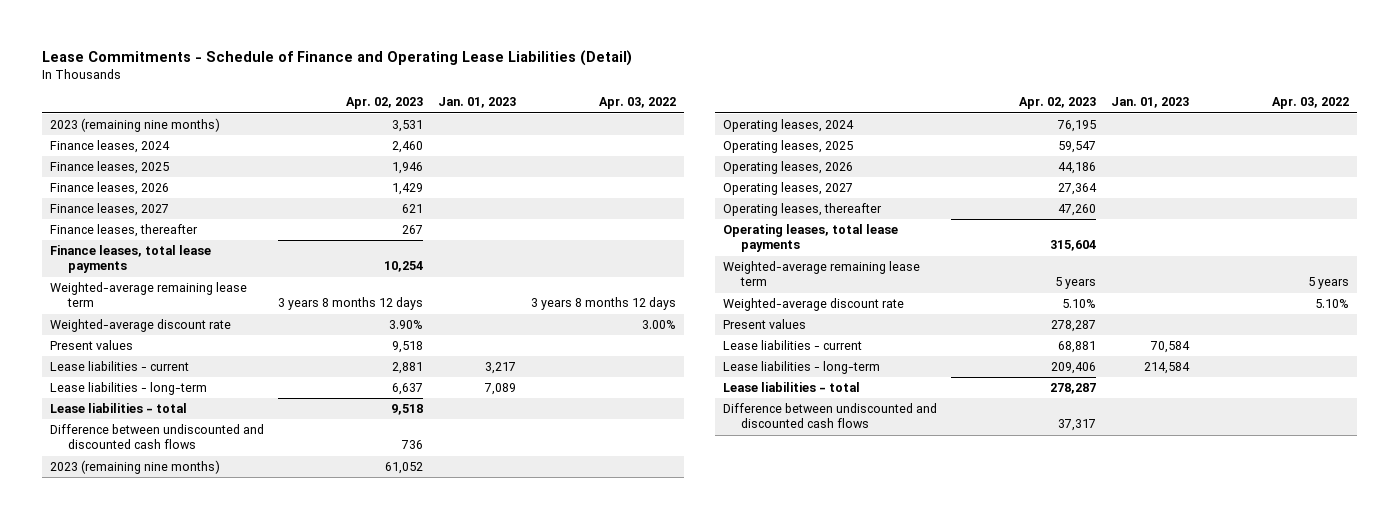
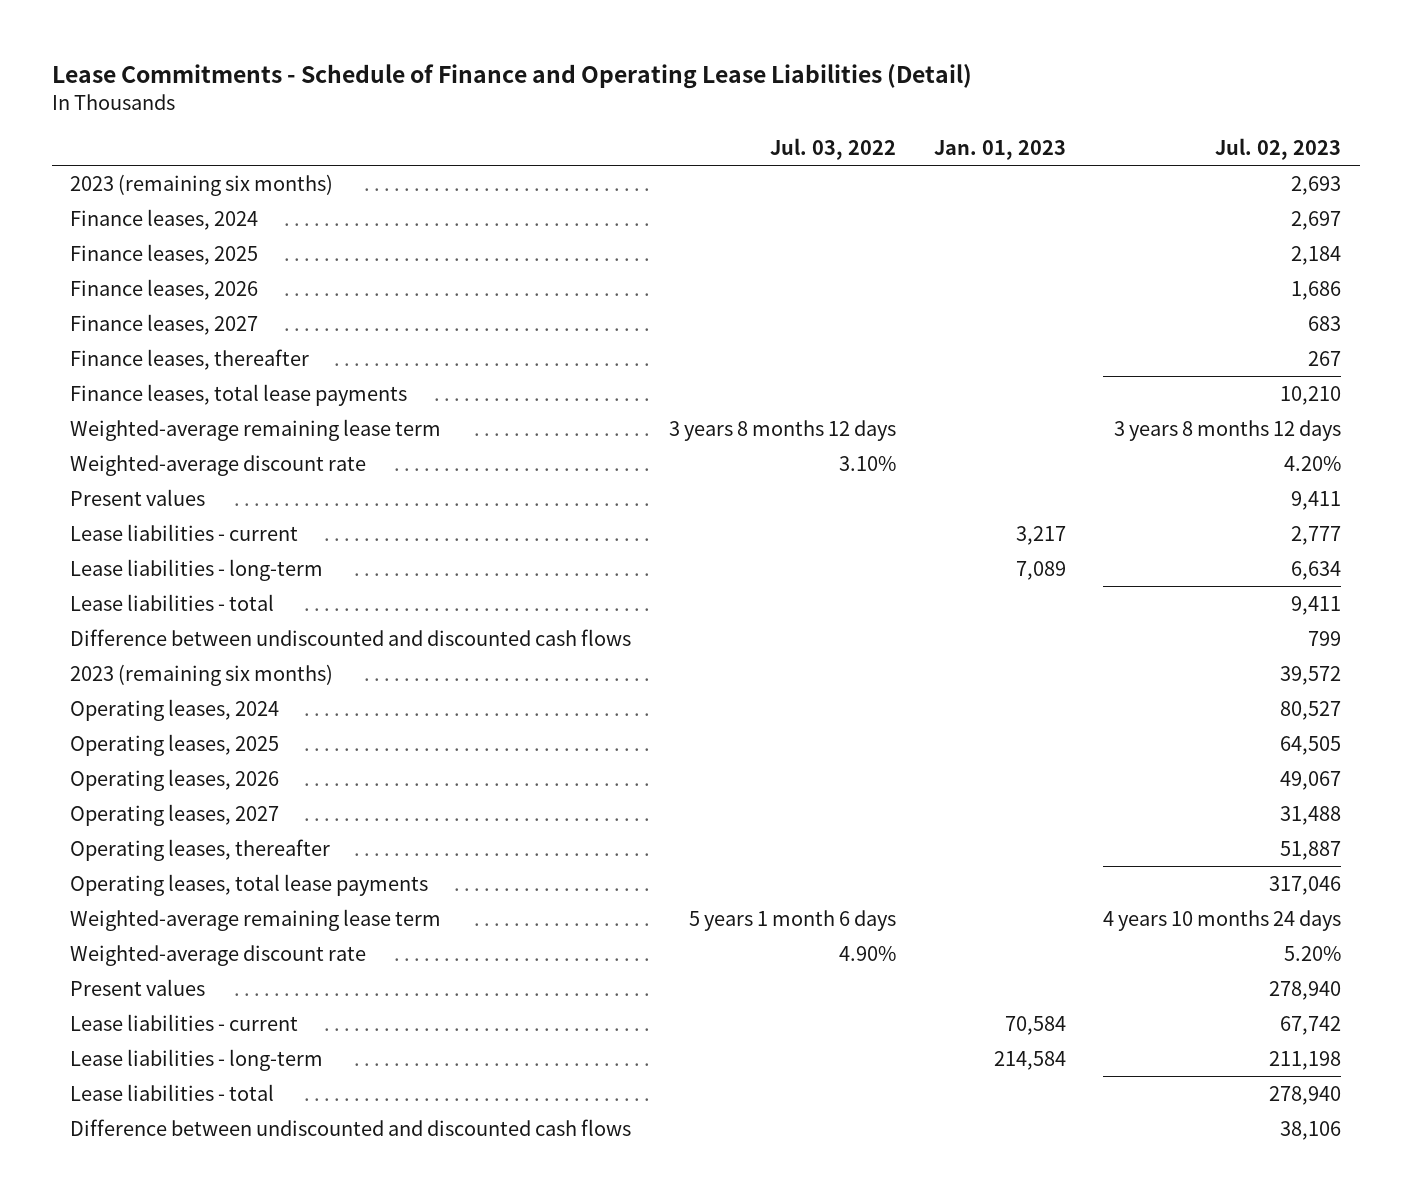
- | Apr. 02, 2023 | Jan. 01, 2023 | Apr. 03, 2022
+ | Jul. 03, 2022 | Jan. 01, 2023 | Jul. 02, 2023
- 2023 (remaining nine months) | 3,531 | |
+ 2023 (remaining six months) | | | 2,693
- 2023 (remaining nine months) | 61,052 | |
+ 2023 (remaining six months) | | | 39,572

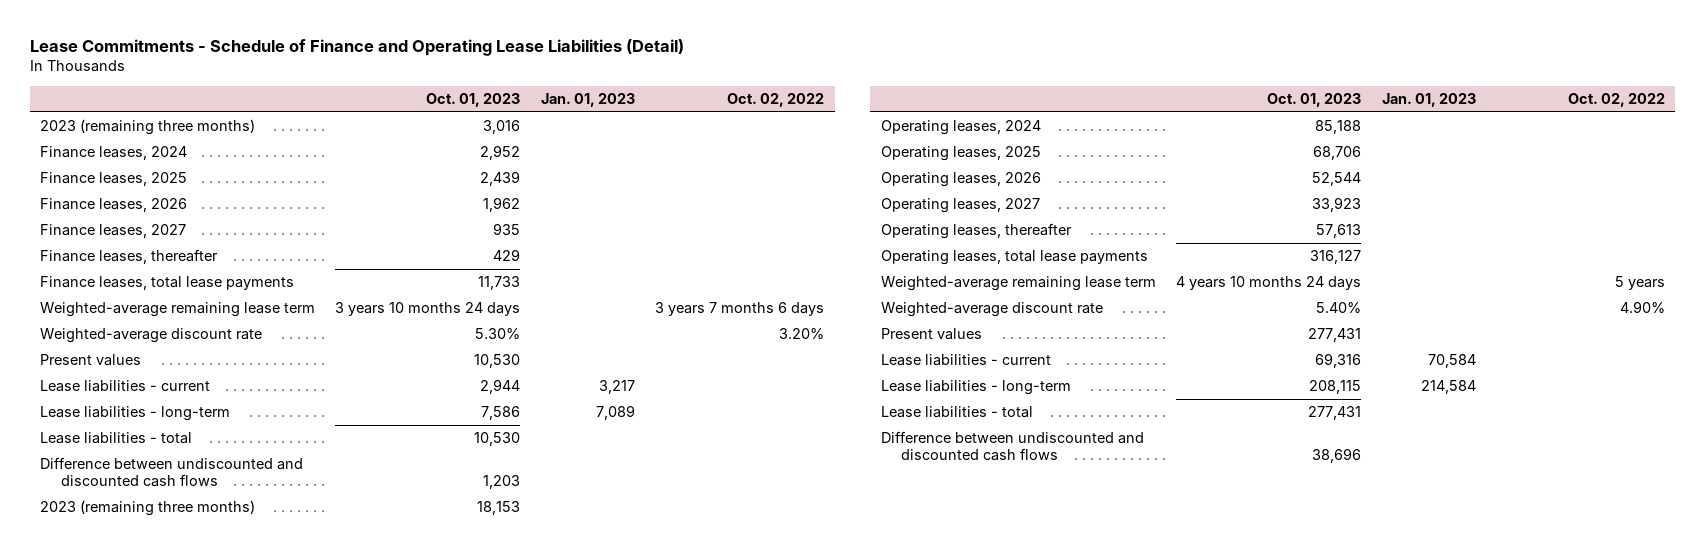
- | Jul. 03, 2022 | Jan. 01, 2023 | Jul. 02, 2023
+ | Oct. 01, 2023 | Jan. 01, 2023 | Oct. 02, 2022
- 2023 (remaining six months) | | | 2,693
+ 2023 (remaining three months) | 3,016 | |
- 2023 (remaining six months) | | | 39,572
+ 2023 (remaining three months) | 18,153 | |

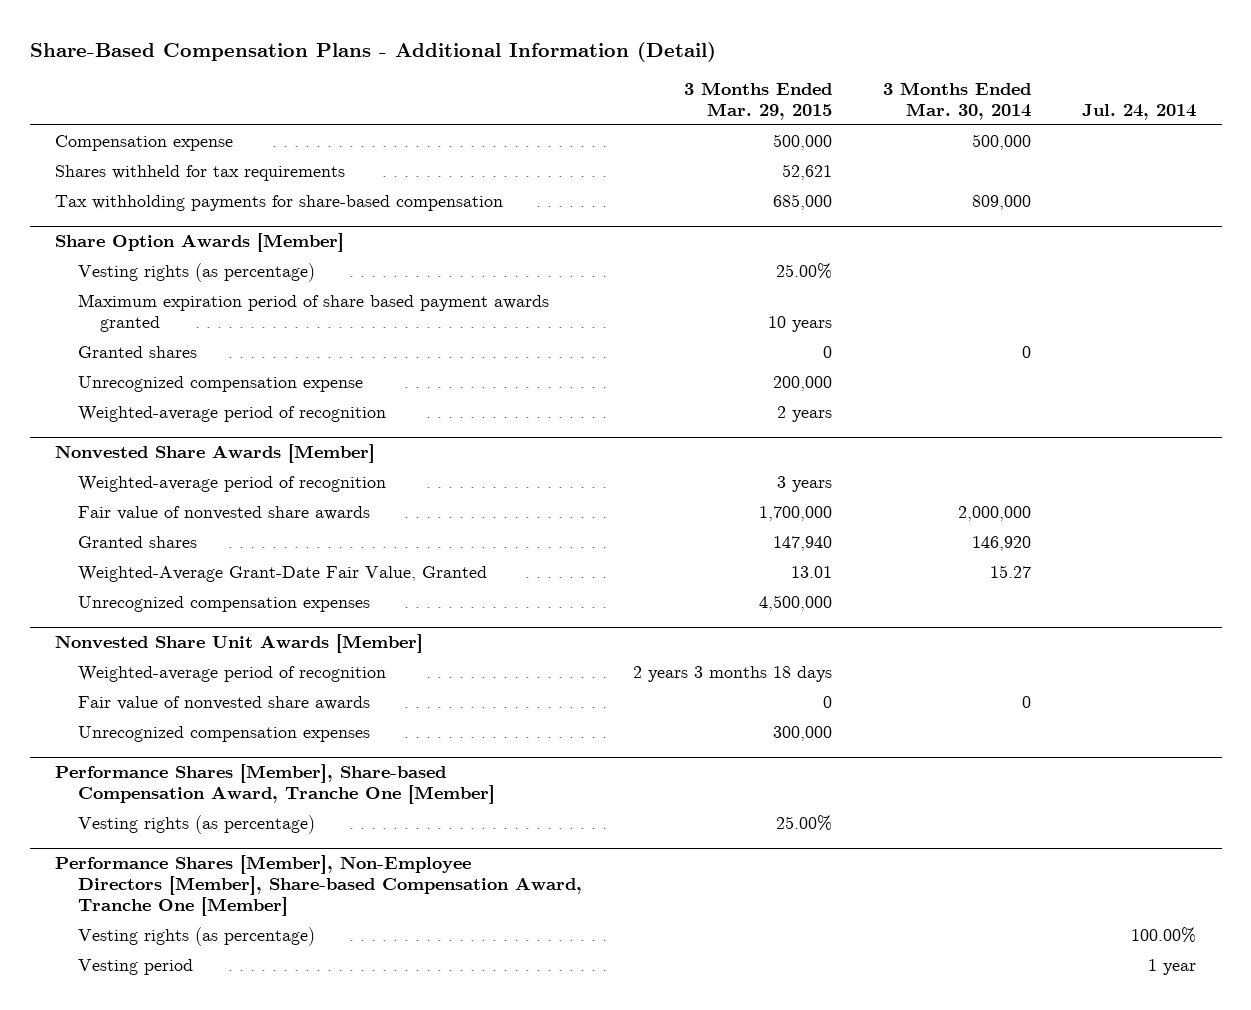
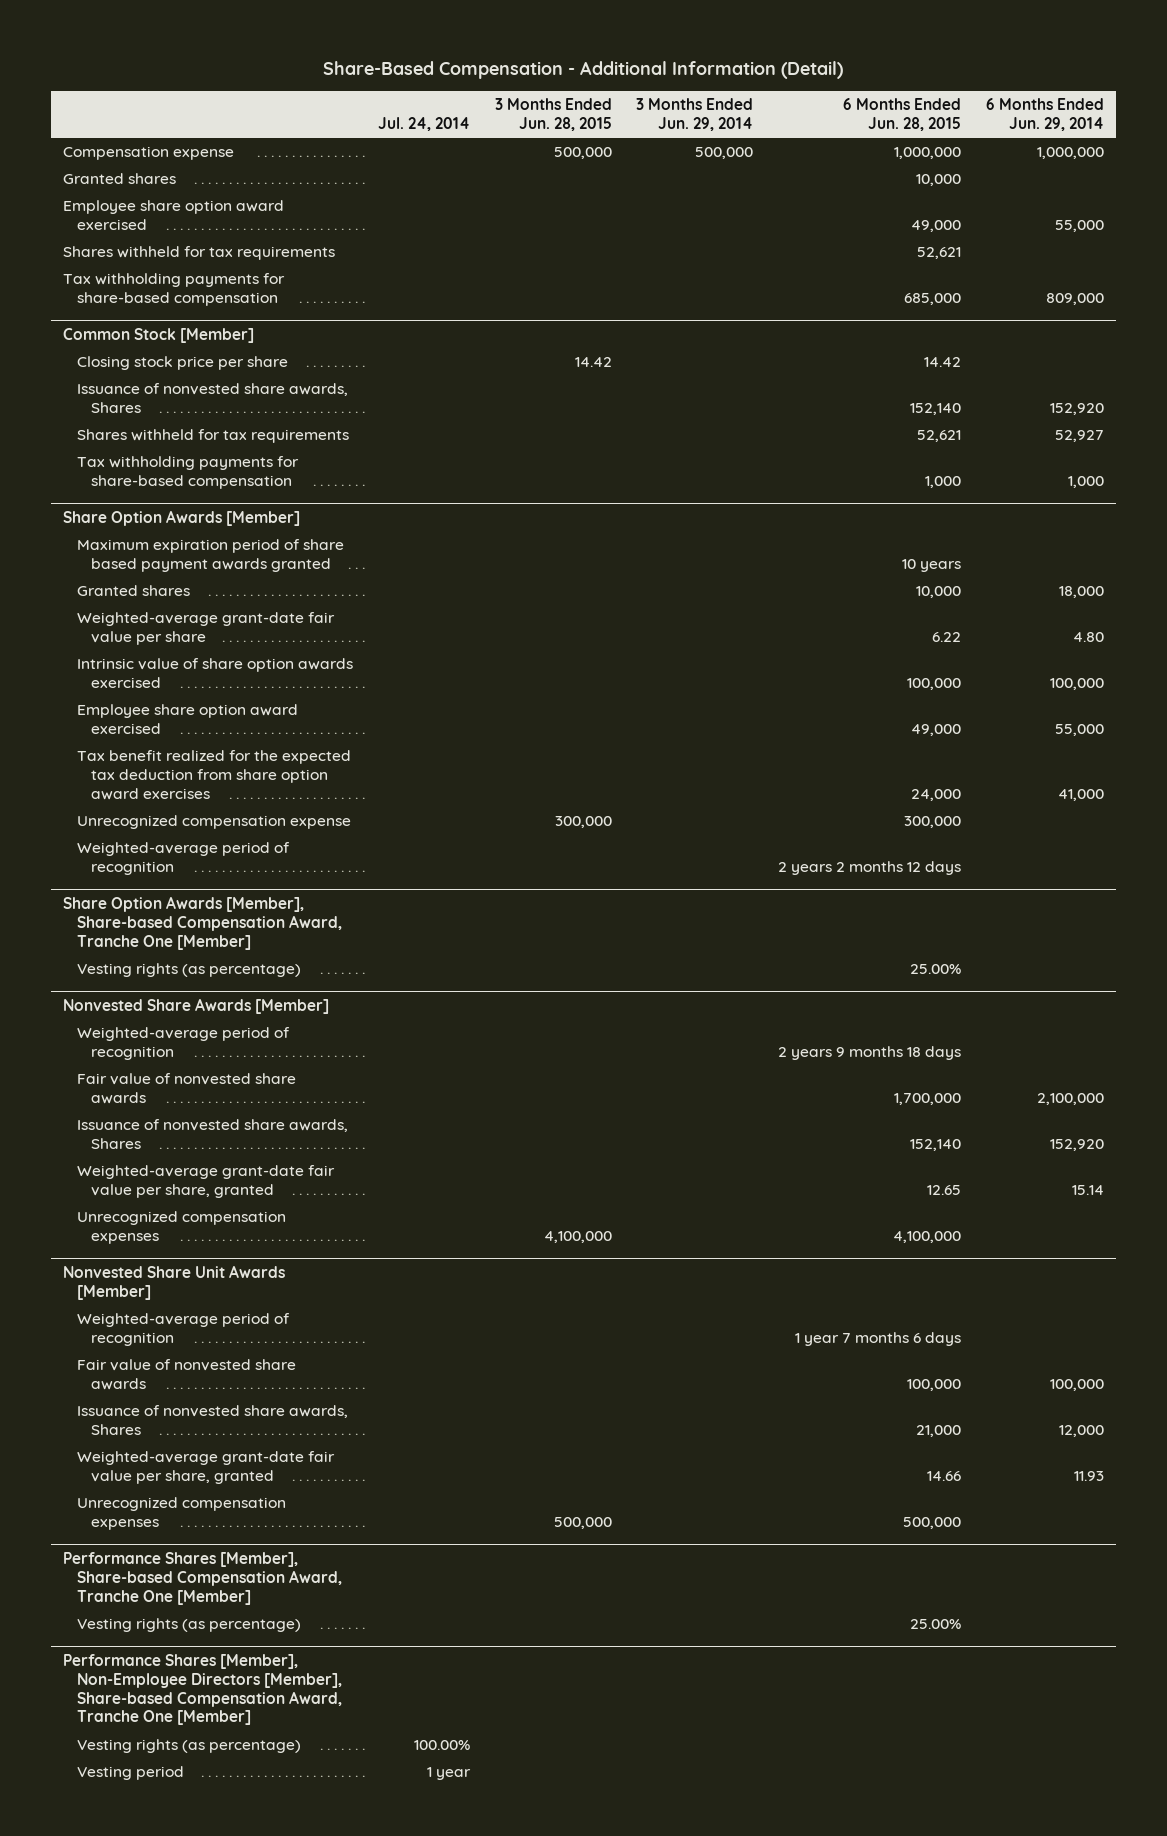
- Share-Based Compensation Plans - Additional Information (Detail)
+ Share-Based Compensation - Additional Information (Detail)
- | 3 Months Ended Mar. 29, 2015 | 3 Months Ended Mar. 30, 2014 | Jul. 24, 2014
+ | Jul. 24, 2014 | 3 Months Ended Jun. 28, 2015 | 3 Months Ended Jun. 29, 2014 | 6 Months Ended Jun. 28, 2015 | 6 Months Ended Jun. 29, 2014
+ Granted shares | | | | 10,000 |
+ Employee share option award exercised | | | | 49,000 | 55,000
+ Common Stock [Member]
+ Closing stock price per share | | 14.42 | | 14.42 |
+ Issuance of nonvested share awards, Shares | | | | 152,140 | 152,920
+ Shares withheld for tax requirements | | | | 52,621 | 52,927
+ Tax withholding payments for share-based compensation | | | | 1,000 | 1,000
@ Share Option Awards [Member]
- Vesting rights (as percentage) | 25.00% | |
+ Weighted-average grant-date fair value per share | | | | 6.22 | 4.80
+ Intrinsic value of share option awards exercised | | | | 100,000 | 100,000
+ Employee share option award exercised | | | | 49,000 | 55,000
+ Tax benefit realized for the expected tax deduction from share option award exercises | | | | 24,000 | 41,000
+ Share Option Awards [Member], Share-based Compensation Award, Tranche One [Member]
+ Vesting rights (as percentage) | | | | 25.00% |
@ Nonvested Share Awards [Member]
- Granted shares | 147,940 | 146,920 |
- Weighted-Average Grant-Date Fair Value, Granted | 13.01 | 15.27 |
+ Issuance of nonvested share awards, Shares | | | | 152,140 | 152,920
+ Weighted-average grant-date fair value per share, granted | | | | 12.65 | 15.14
@ Nonvested Share Unit Awards [Member]
+ Issuance of nonvested share awards, Shares | | | | 21,000 | 12,000
+ Weighted-average grant-date fair value per share, granted | | | | 14.66 | 11.93

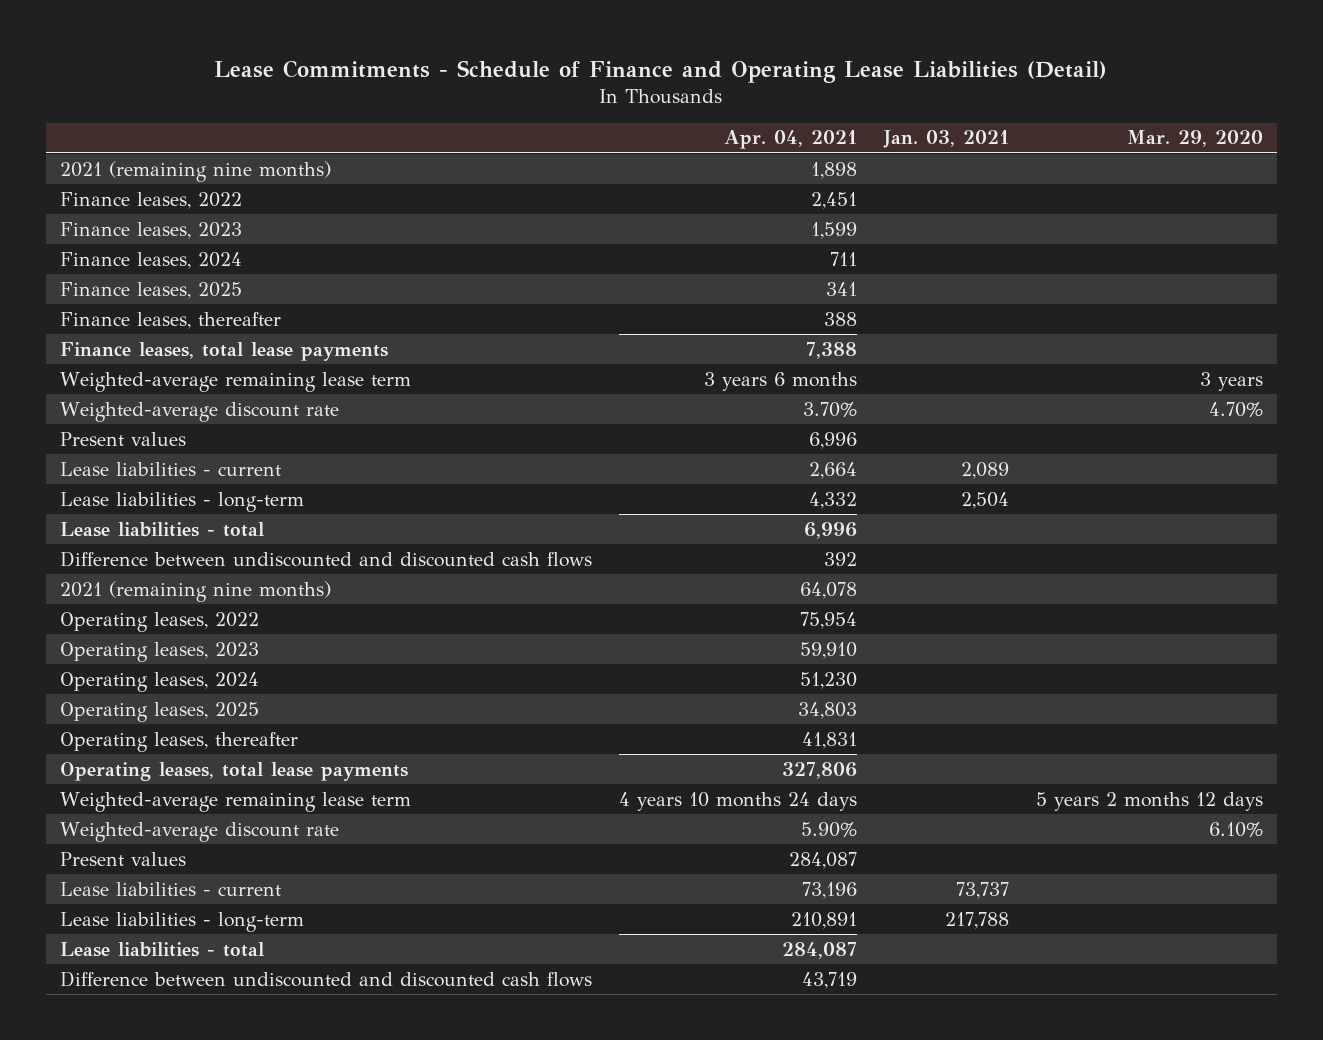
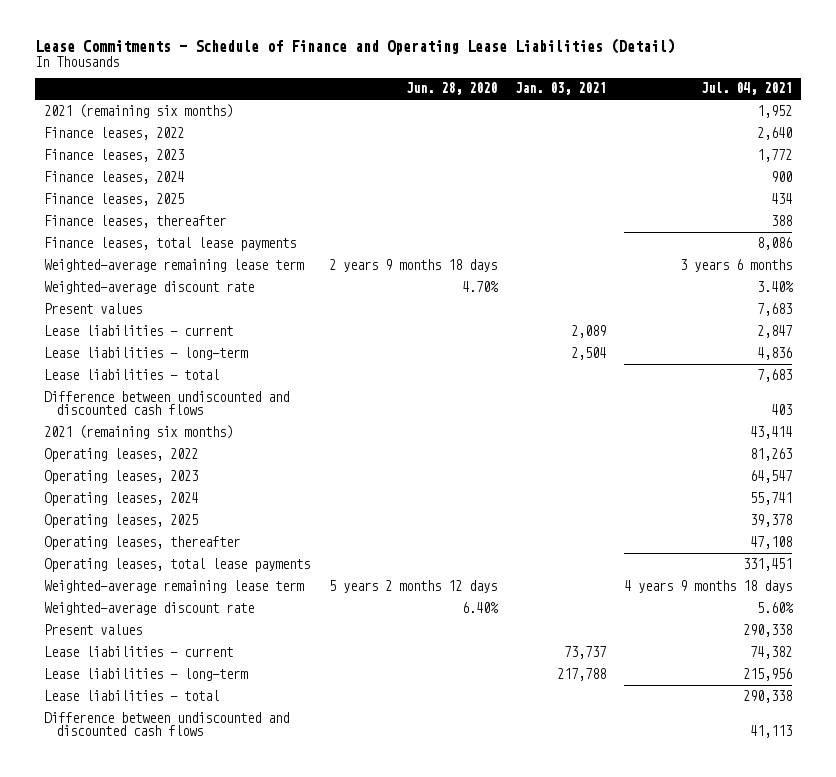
- | Apr. 04, 2021 | Jan. 03, 2021 | Mar. 29, 2020
+ | Jun. 28, 2020 | Jan. 03, 2021 | Jul. 04, 2021
- 2021 (remaining nine months) | 1,898 | |
+ 2021 (remaining six months) | | | 1,952
- 2021 (remaining nine months) | 64,078 | |
+ 2021 (remaining six months) | | | 43,414

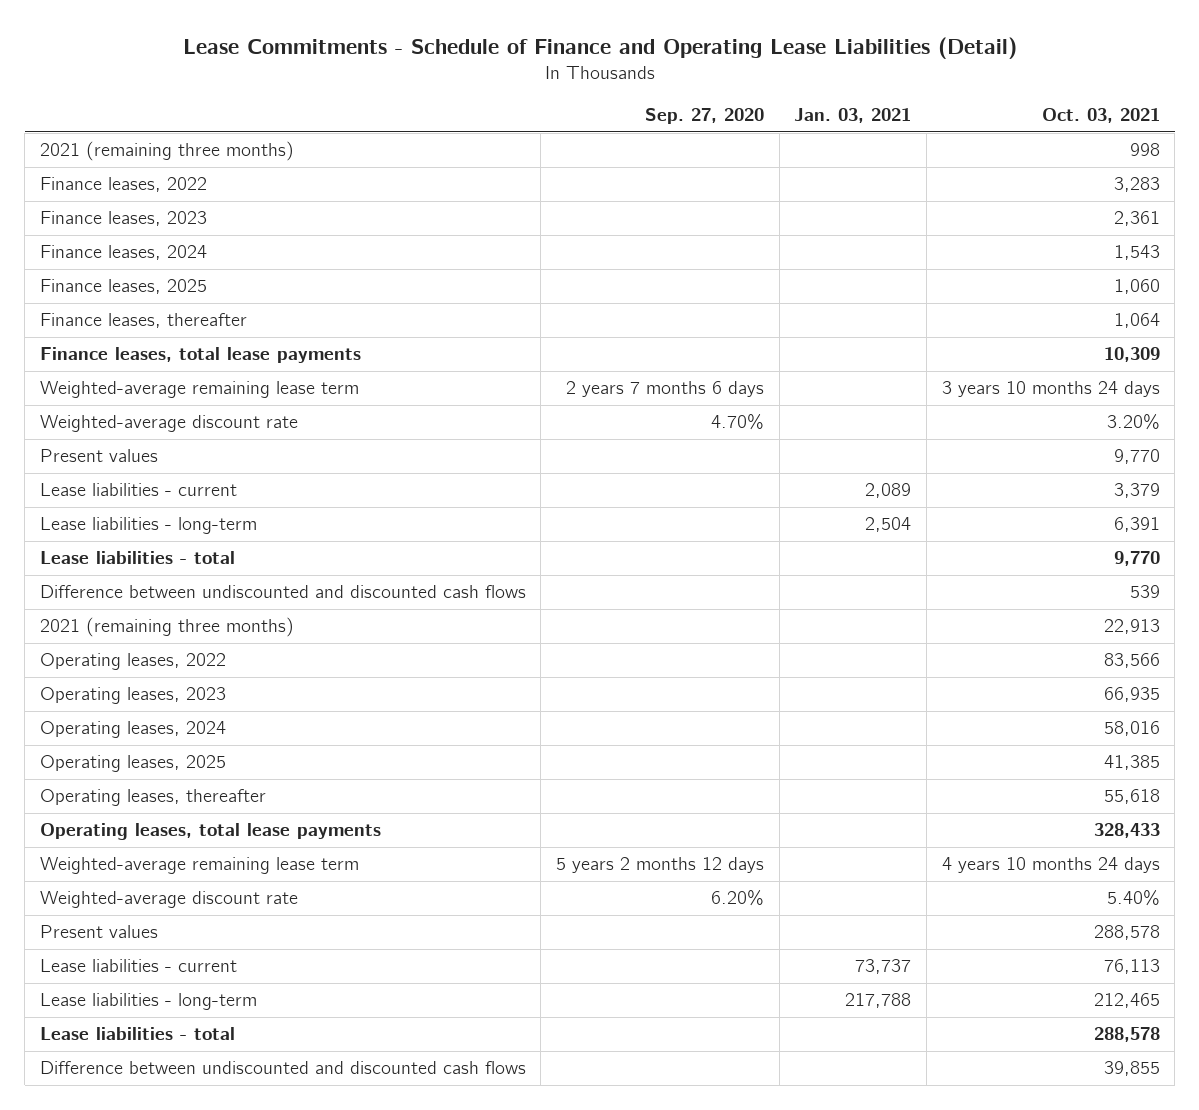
- | Jun. 28, 2020 | Jan. 03, 2021 | Jul. 04, 2021
+ | Sep. 27, 2020 | Jan. 03, 2021 | Oct. 03, 2021
- 2021 (remaining six months) | | | 1,952
+ 2021 (remaining three months) | | | 998
- 2021 (remaining six months) | | | 43,414
+ 2021 (remaining three months) | | | 22,913

